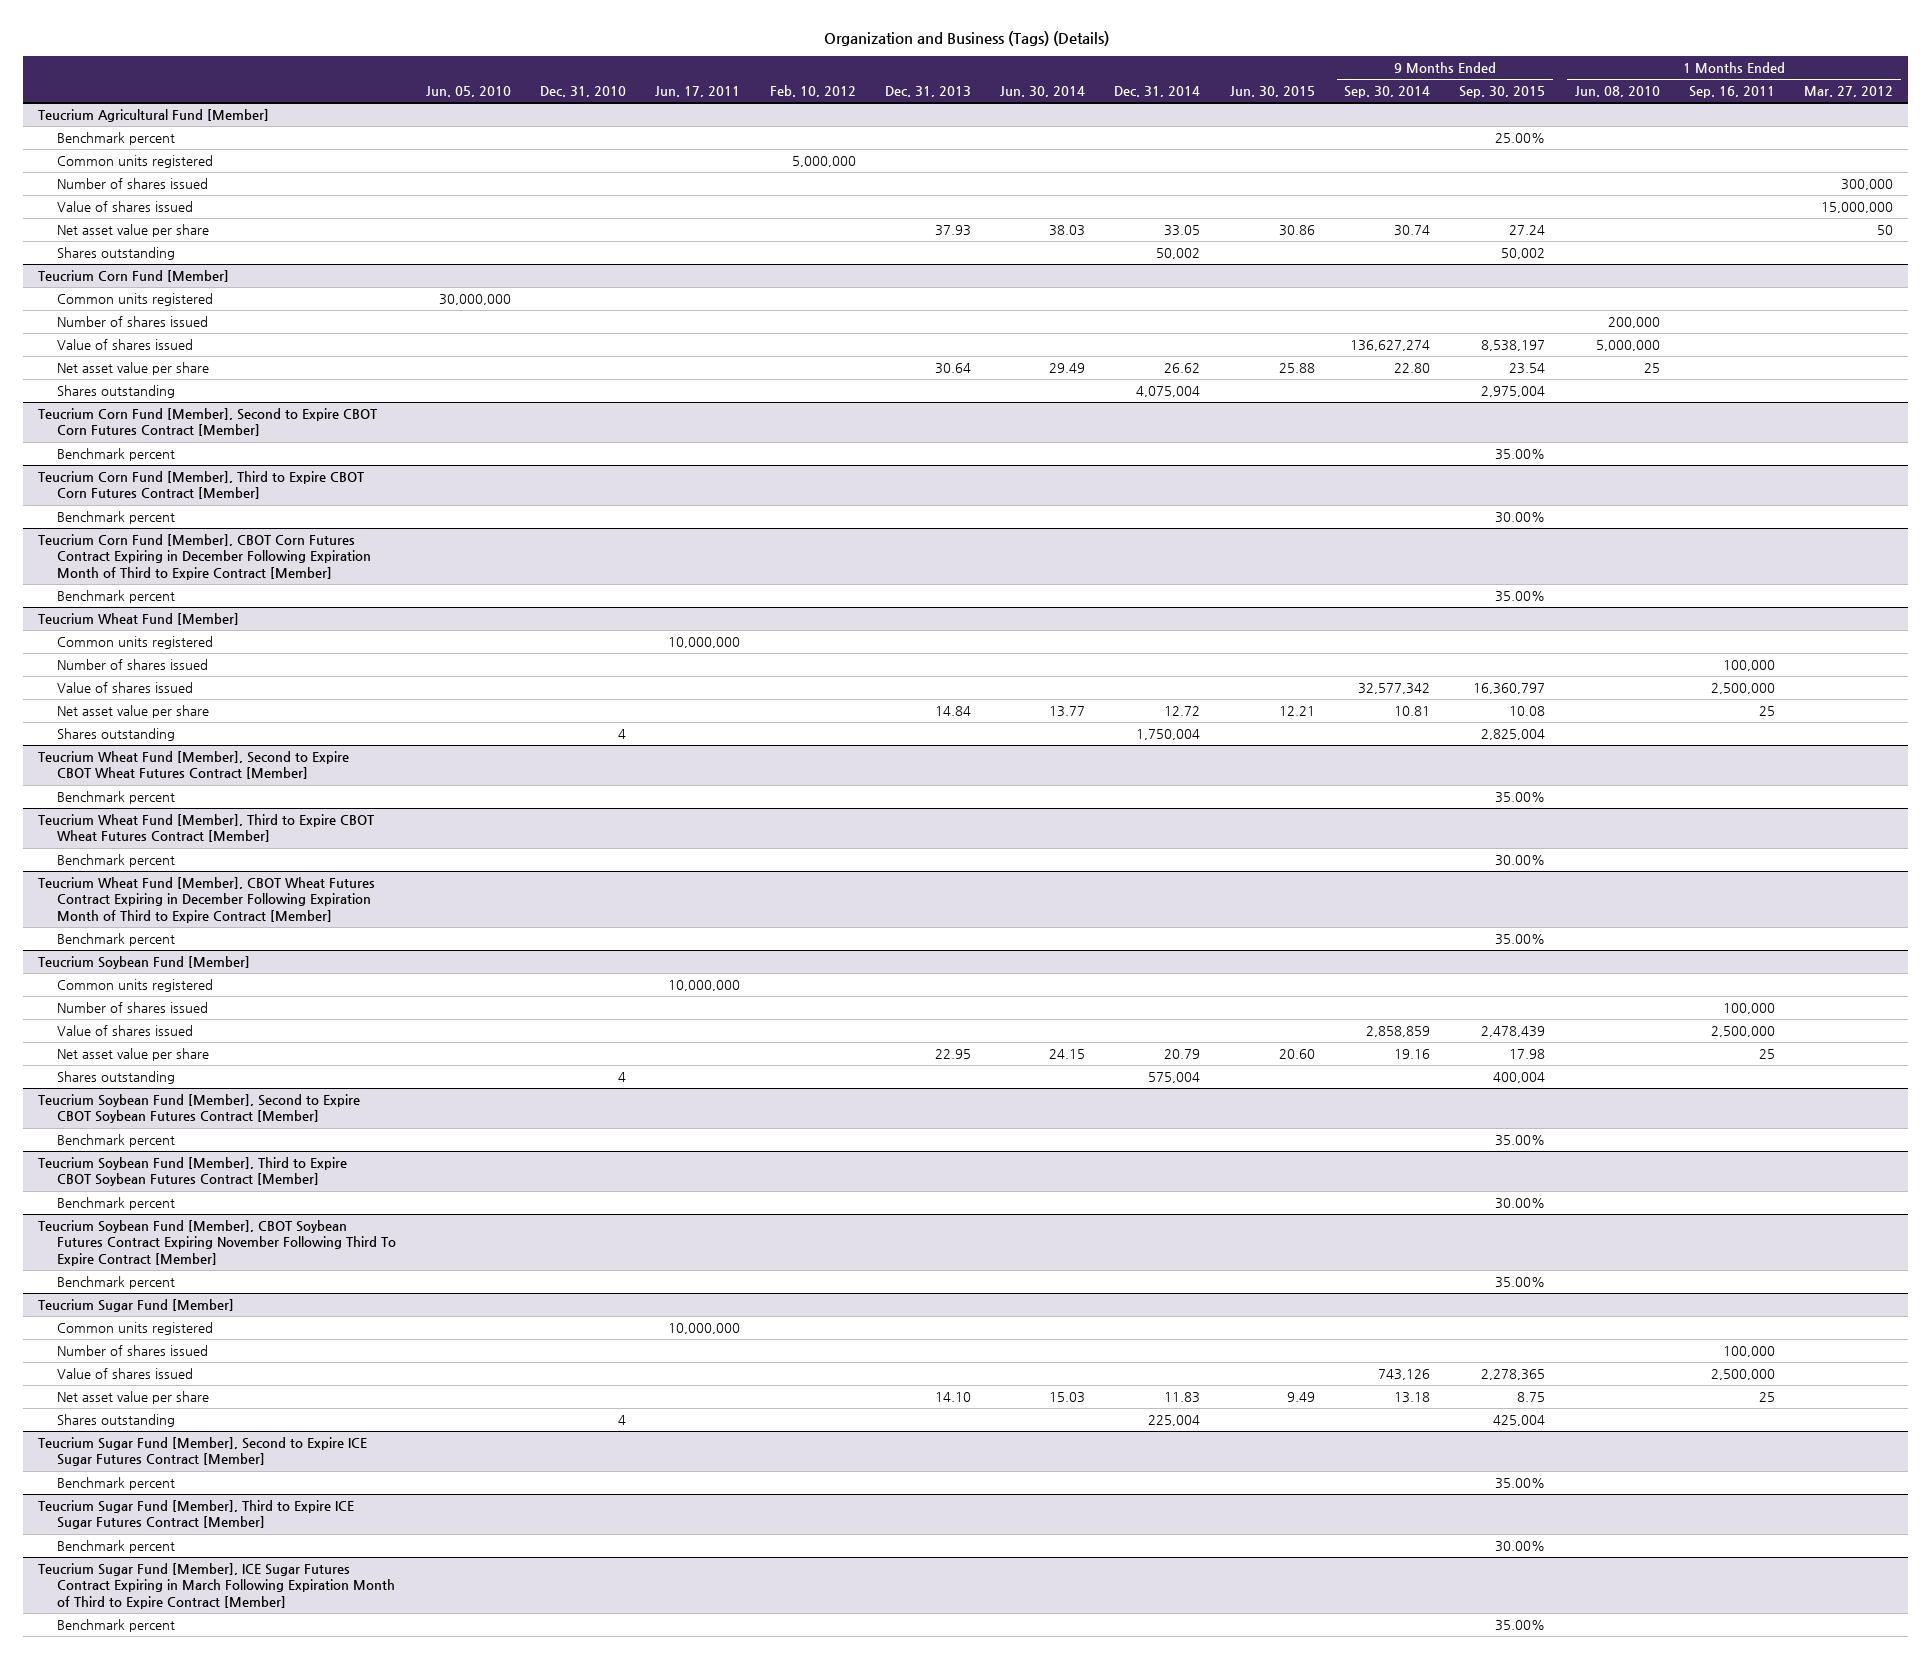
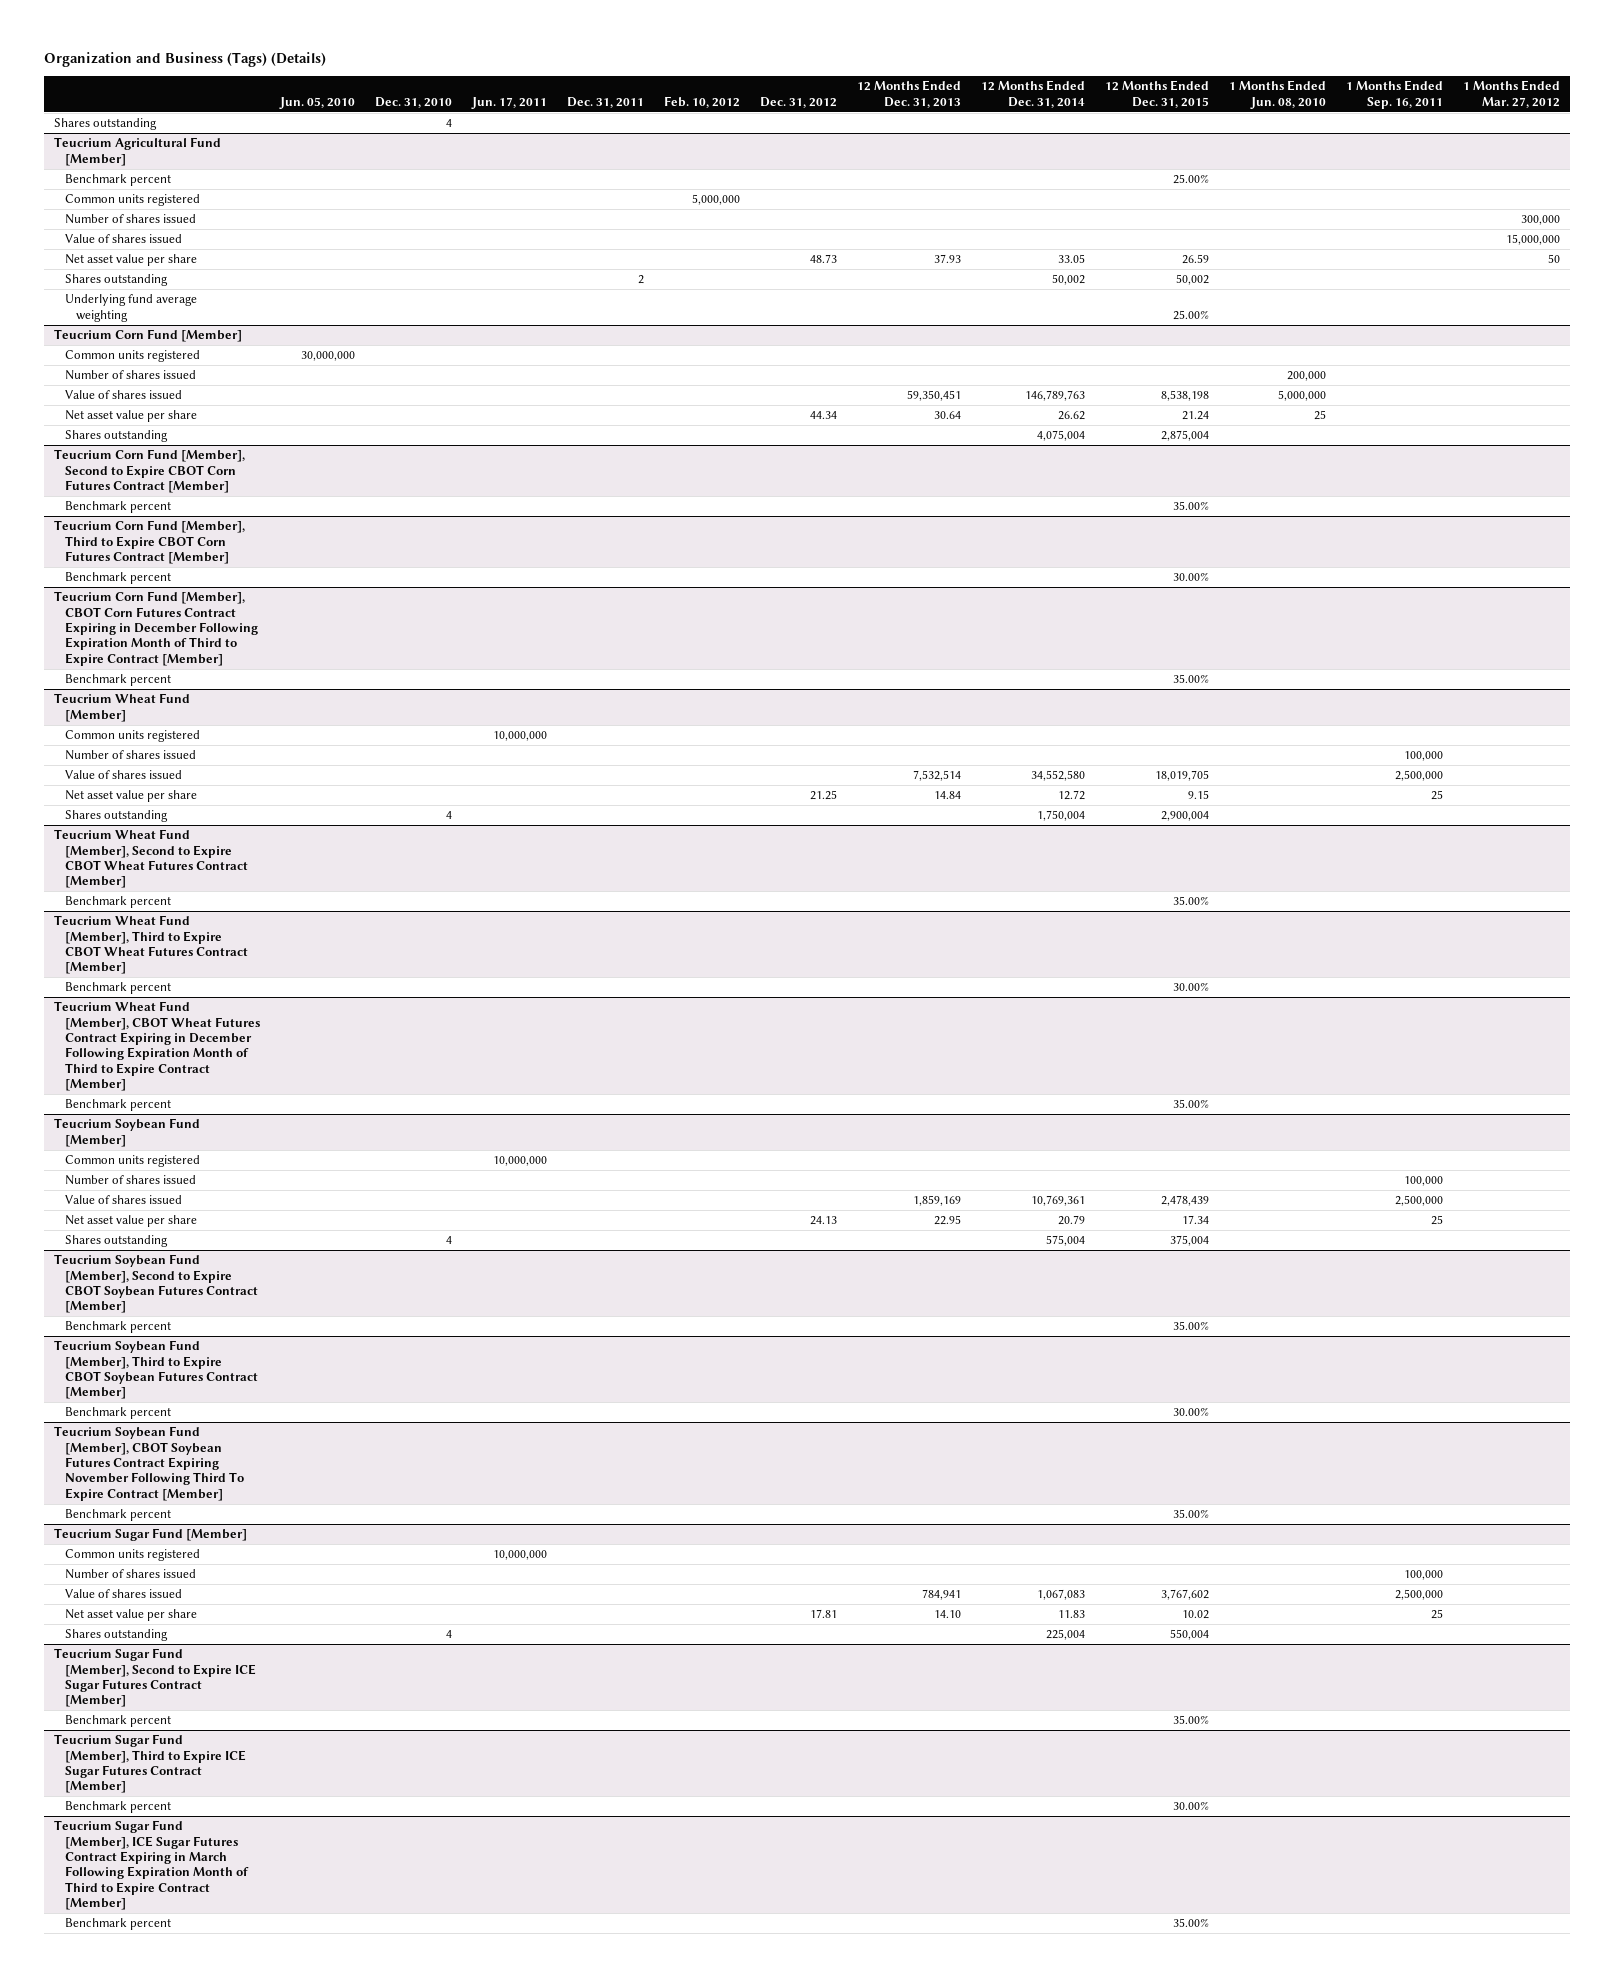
- | Jun. 05, 2010 | Dec. 31, 2010 | Jun. 17, 2011 | Feb. 10, 2012 | Dec. 31, 2013 | Jun. 30, 2014 | Dec. 31, 2014 | Jun. 30, 2015 | 9 Months Ended Sep. 30, 2014 | 9 Months Ended Sep. 30, 2015 | 1 Months Ended Jun. 08, 2010 | 1 Months Ended Sep. 16, 2011 | 1 Months Ended Mar. 27, 2012
+ | Jun. 05, 2010 | Dec. 31, 2010 | Jun. 17, 2011 | Dec. 31, 2011 | Feb. 10, 2012 | Dec. 31, 2012 | 12 Months Ended Dec. 31, 2013 | 12 Months Ended Dec. 31, 2014 | 12 Months Ended Dec. 31, 2015 | 1 Months Ended Jun. 08, 2010 | 1 Months Ended Sep. 16, 2011 | 1 Months Ended Mar. 27, 2012
+ Shares outstanding | | 4 | | | | | | | | | |
@ Teucrium Agricultural Fund [Member]
+ Underlying fund average weighting | | | | | | | | | 25.00% | | |

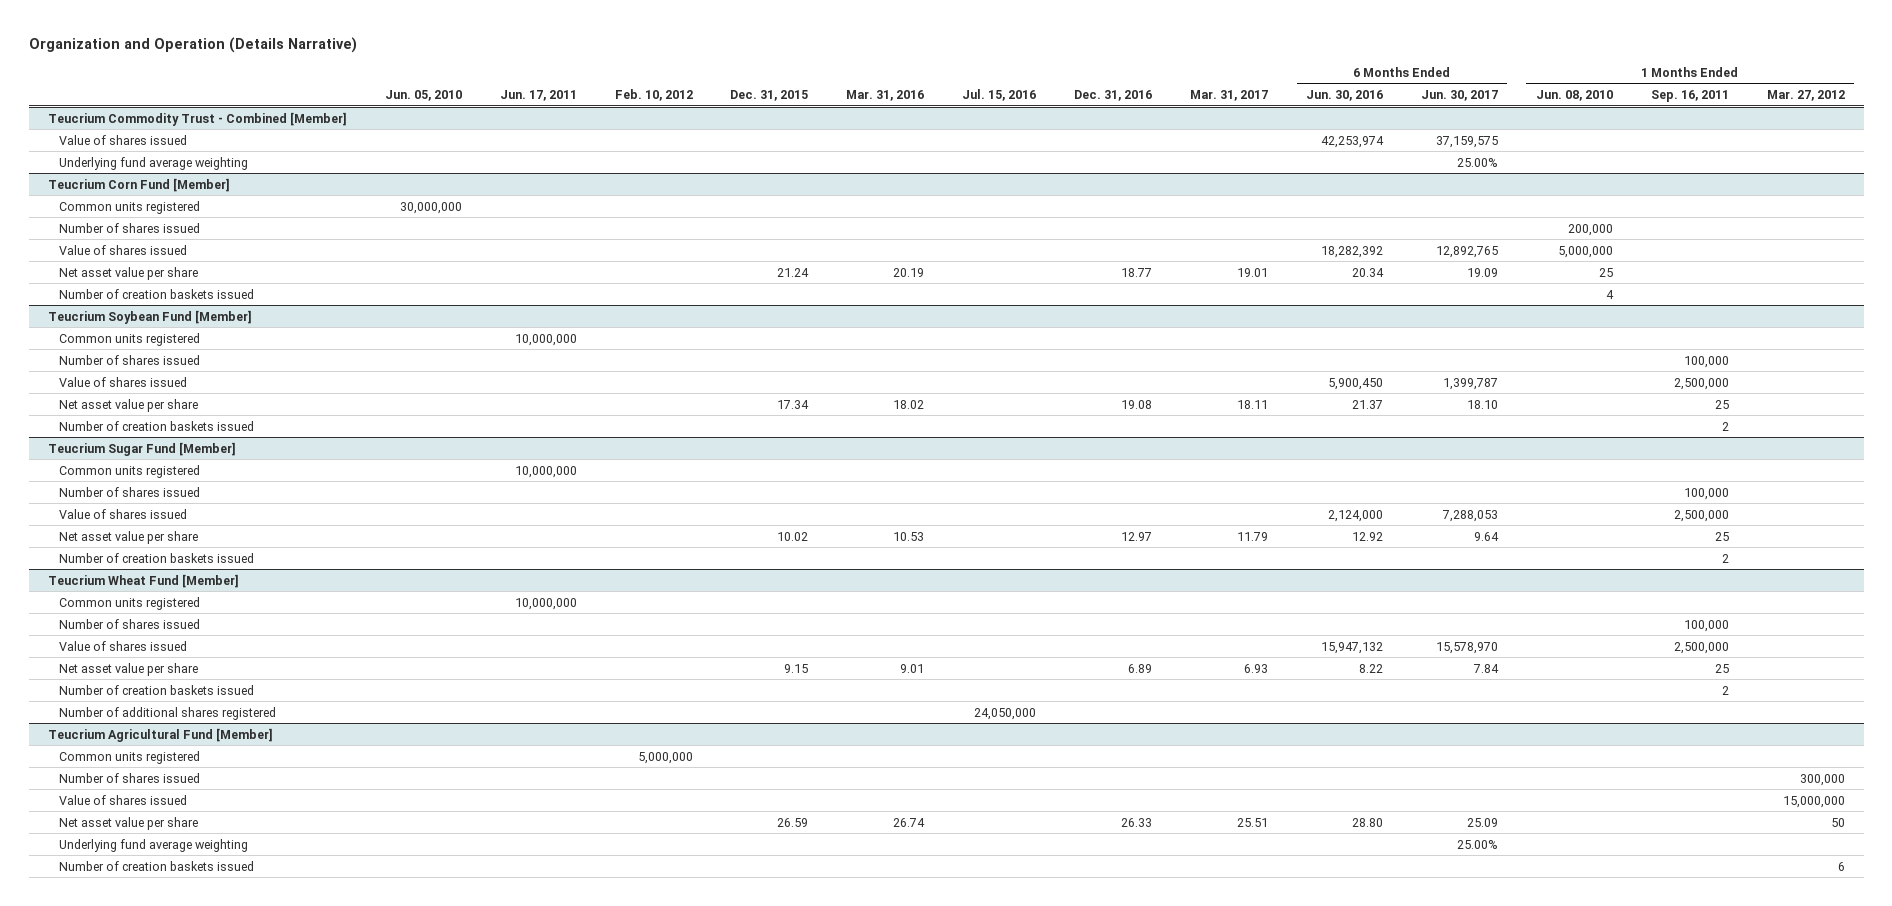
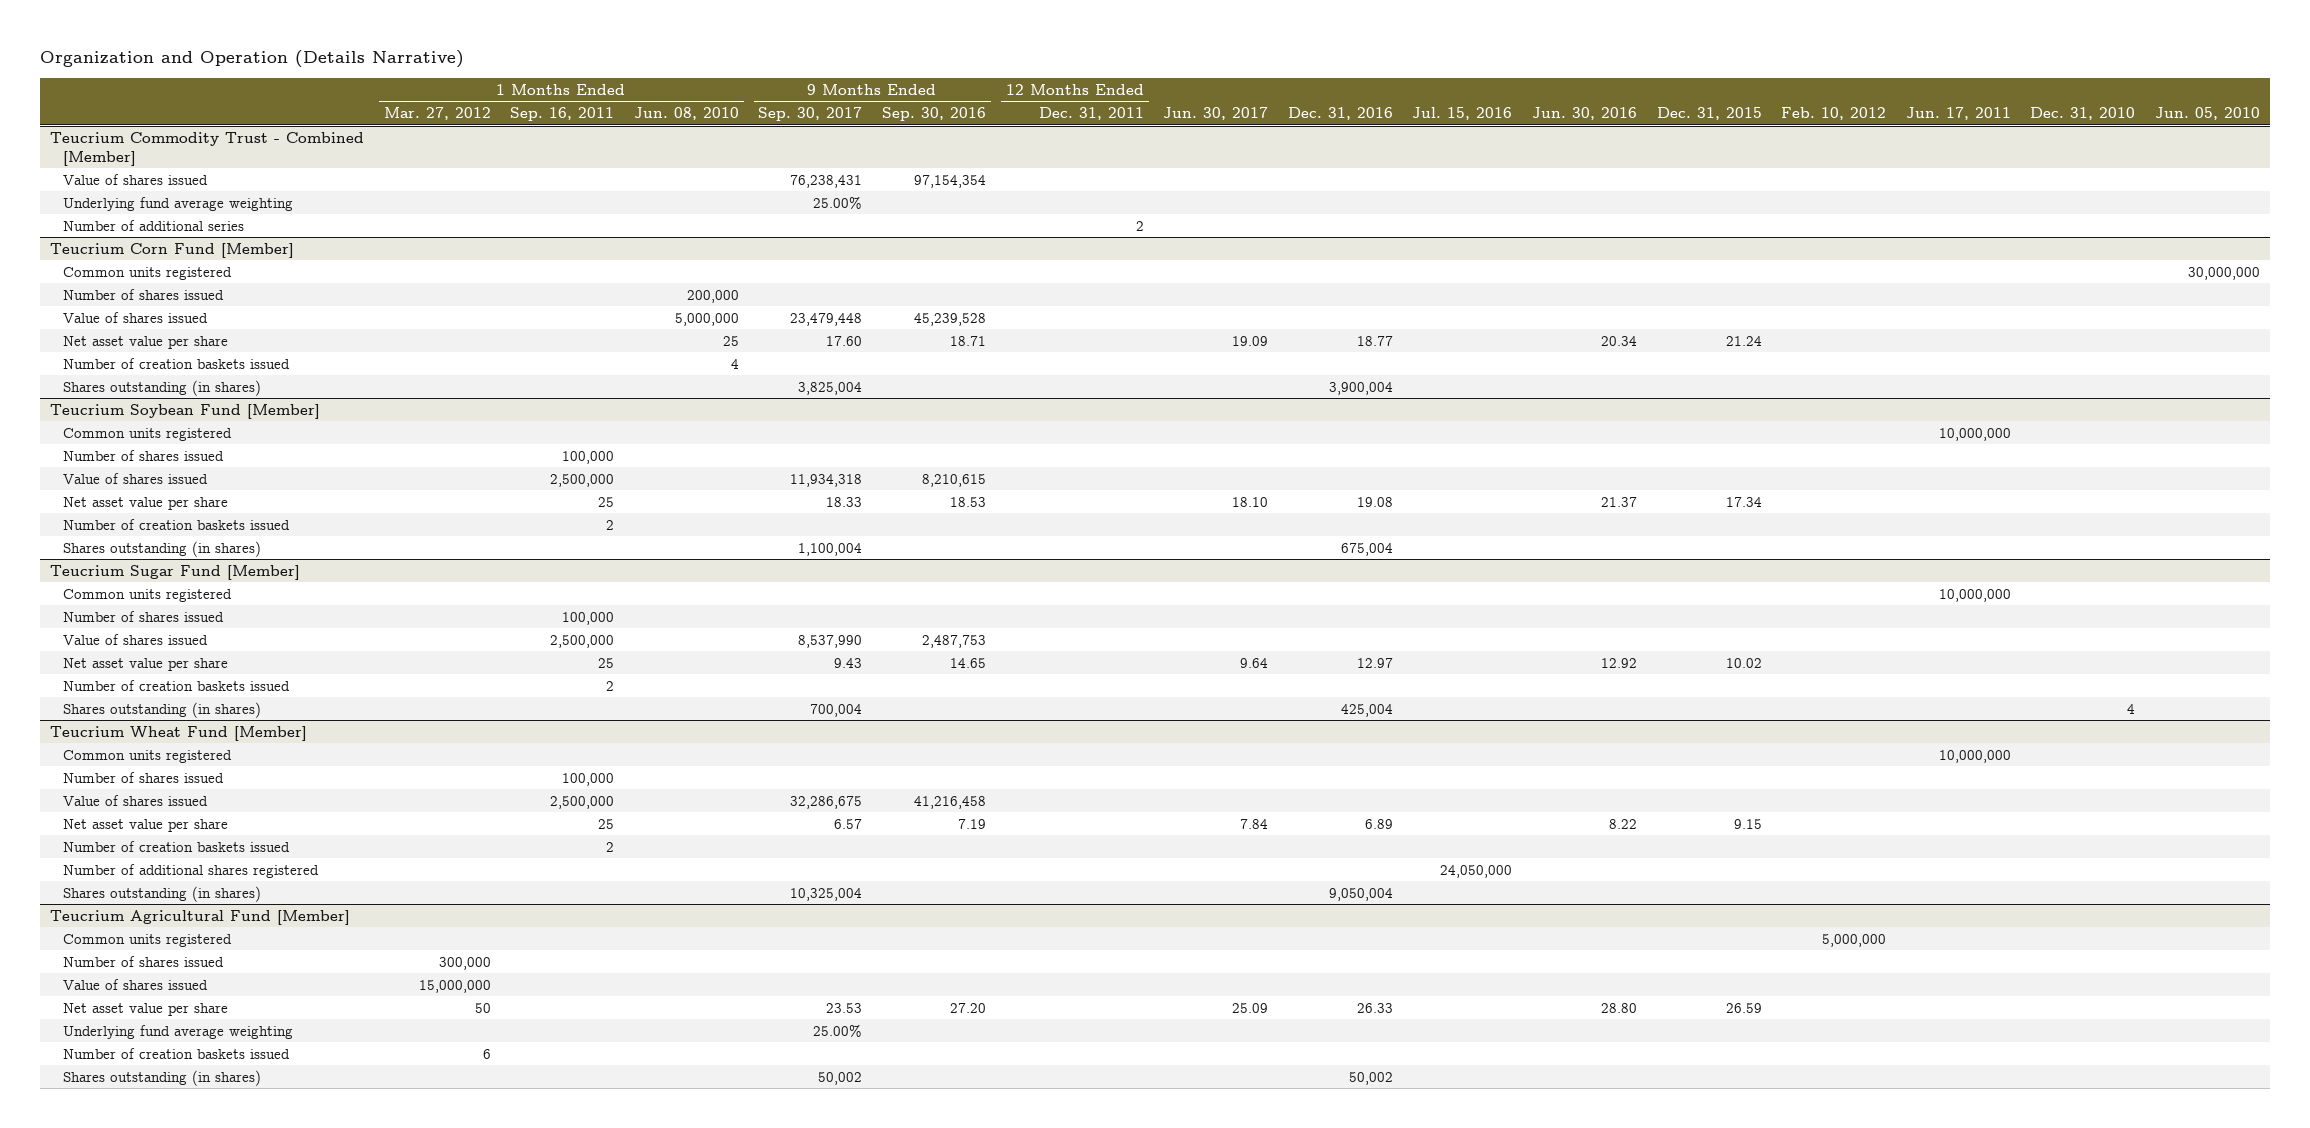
- | Jun. 05, 2010 | Jun. 17, 2011 | Feb. 10, 2012 | Dec. 31, 2015 | Mar. 31, 2016 | Jul. 15, 2016 | Dec. 31, 2016 | Mar. 31, 2017 | 6 Months Ended Jun. 30, 2016 | 6 Months Ended Jun. 30, 2017 | 1 Months Ended Jun. 08, 2010 | 1 Months Ended Sep. 16, 2011 | 1 Months Ended Mar. 27, 2012
+ | 1 Months Ended Mar. 27, 2012 | 1 Months Ended Sep. 16, 2011 | 1 Months Ended Jun. 08, 2010 | 9 Months Ended Sep. 30, 2017 | 9 Months Ended Sep. 30, 2016 | 12 Months Ended Dec. 31, 2011 | Jun. 30, 2017 | Dec. 31, 2016 | Jul. 15, 2016 | Jun. 30, 2016 | Dec. 31, 2015 | Feb. 10, 2012 | Jun. 17, 2011 | Dec. 31, 2010 | Jun. 05, 2010
@ Teucrium Commodity Trust - Combined [Member]
+ Number of additional series | | | | | | 2 | | | | | | | | |
@ Teucrium Corn Fund [Member]
+ Shares outstanding (in shares) | | | | 3,825,004 | | | | 3,900,004 | | | | | | |
@ Teucrium Soybean Fund [Member]
+ Shares outstanding (in shares) | | | | 1,100,004 | | | | 675,004 | | | | | | |
@ Teucrium Sugar Fund [Member]
+ Shares outstanding (in shares) | | | | 700,004 | | | | 425,004 | | | | | | 4 |
@ Teucrium Wheat Fund [Member]
+ Shares outstanding (in shares) | | | | 10,325,004 | | | | 9,050,004 | | | | | | |
@ Teucrium Agricultural Fund [Member]
+ Shares outstanding (in shares) | | | | 50,002 | | | | 50,002 | | | | | | |

